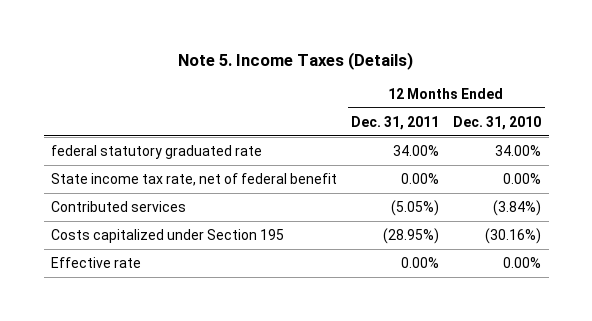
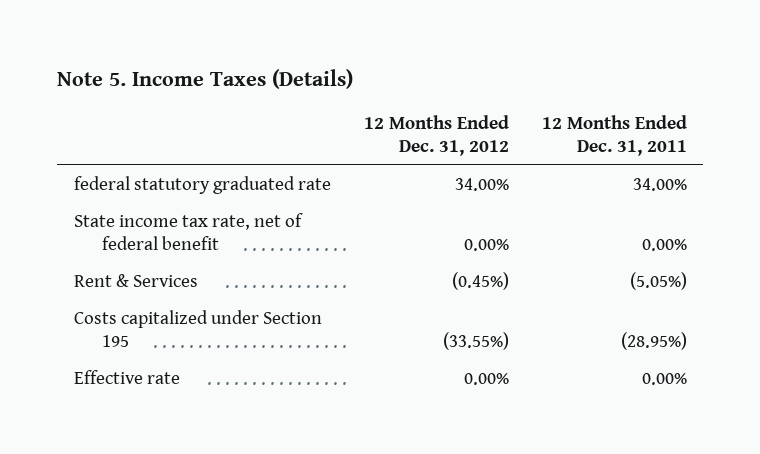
- | 12 Months Ended Dec. 31, 2011 | 12 Months Ended Dec. 31, 2010
+ | 12 Months Ended Dec. 31, 2012 | 12 Months Ended Dec. 31, 2011
- Contributed services | (5.05%) | (3.84%)
+ Rent & Services | (0.45%) | (5.05%)

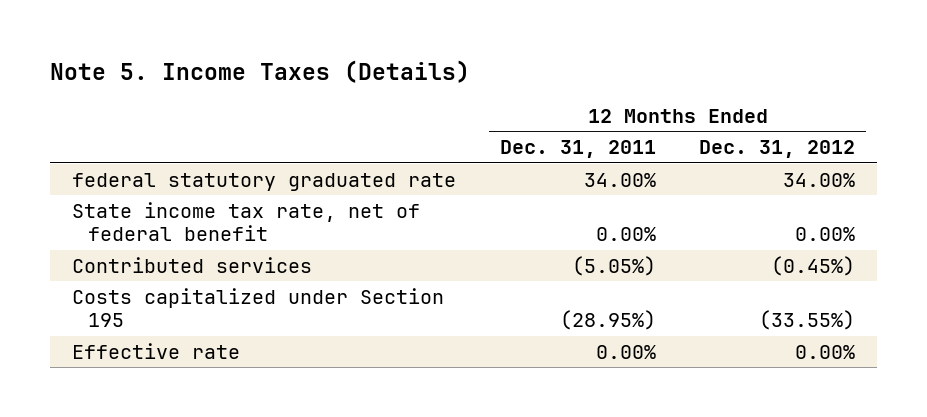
- | 12 Months Ended Dec. 31, 2012 | 12 Months Ended Dec. 31, 2011
+ | 12 Months Ended Dec. 31, 2011 | 12 Months Ended Dec. 31, 2012
- Rent & Services | (0.45%) | (5.05%)
+ Contributed services | (5.05%) | (0.45%)

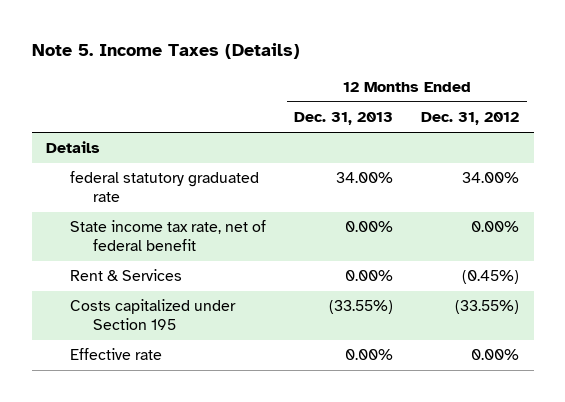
- | 12 Months Ended Dec. 31, 2011 | 12 Months Ended Dec. 31, 2012
+ | 12 Months Ended Dec. 31, 2013 | 12 Months Ended Dec. 31, 2012
+ Details
- Contributed services | (5.05%) | (0.45%)
+ Rent & Services | 0.00% | (0.45%)

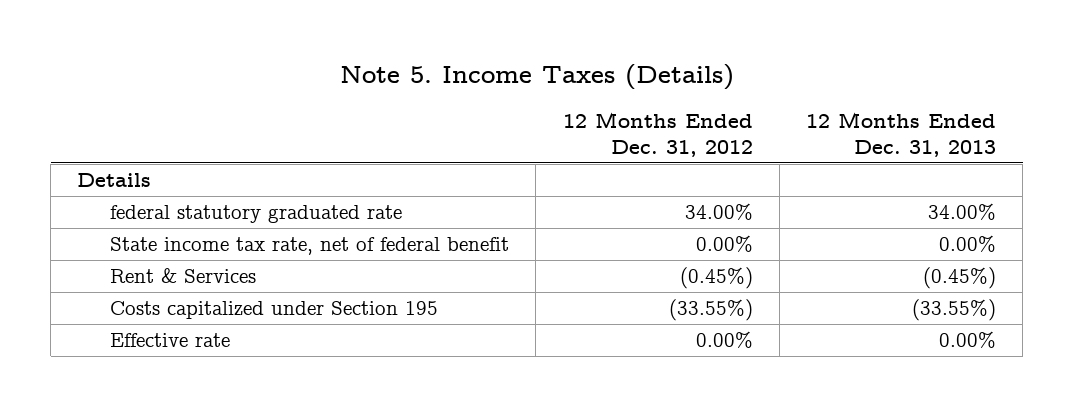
- | 12 Months Ended Dec. 31, 2013 | 12 Months Ended Dec. 31, 2012
+ | 12 Months Ended Dec. 31, 2012 | 12 Months Ended Dec. 31, 2013
- Rent & Services | 0.00% | (0.45%)
+ Rent & Services | (0.45%) | (0.45%)

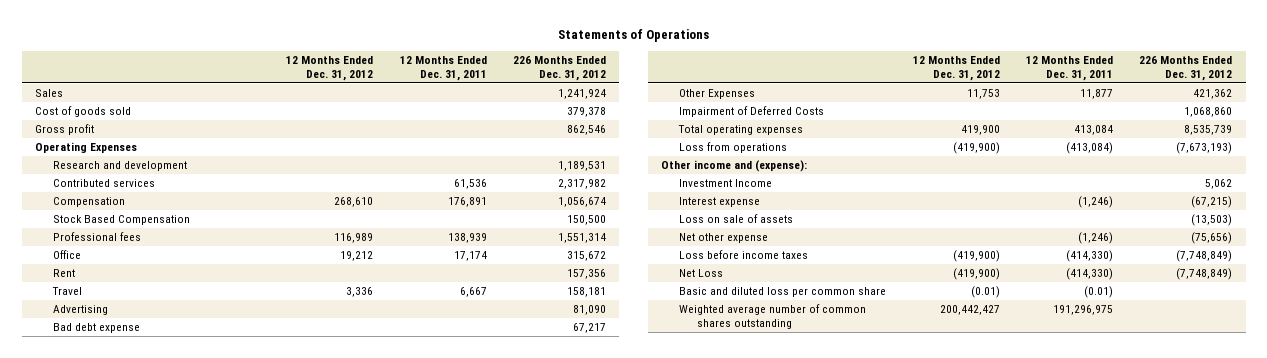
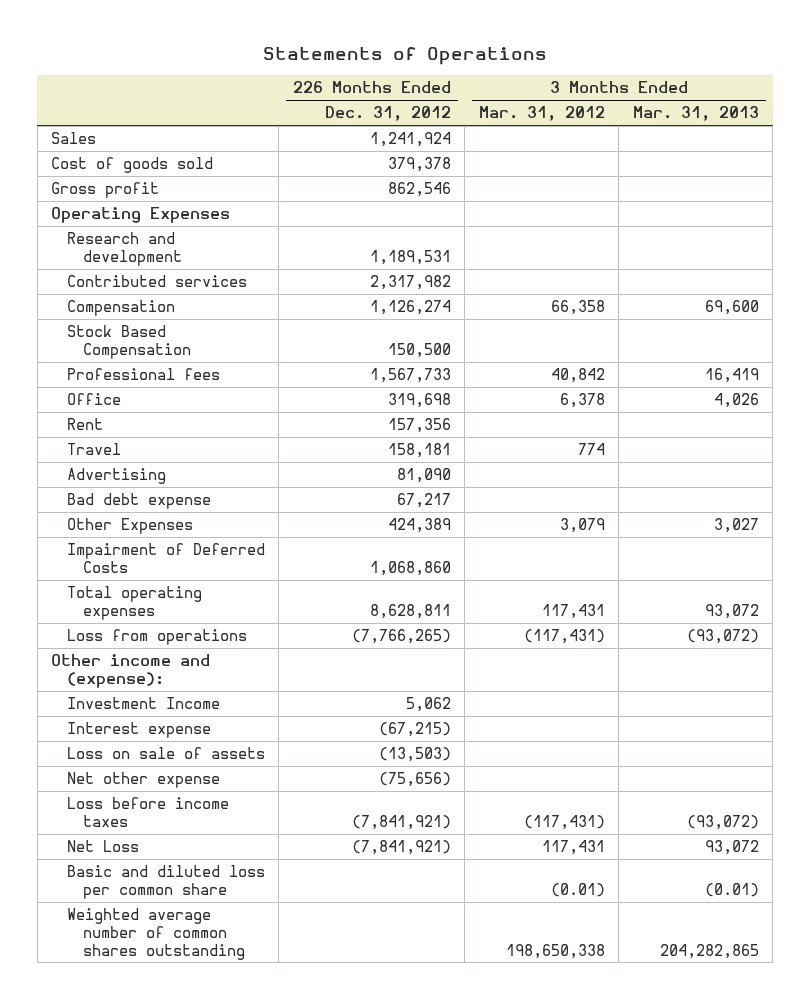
- | 12 Months Ended Dec. 31, 2012 | 12 Months Ended Dec. 31, 2011 | 226 Months Ended Dec. 31, 2012
+ | 226 Months Ended Dec. 31, 2012 | 3 Months Ended Mar. 31, 2012 | 3 Months Ended Mar. 31, 2013
- Compensation | 268,610 | 176,891 | 1,056,674
+ Compensation | 1,126,274 | 66,358 | 69,600
- Professional fees | 116,989 | 138,939 | 1,551,314
- Office | 19,212 | 17,174 | 315,672
+ Professional fees | 1,567,733 | 40,842 | 16,419
+ Office | 319,698 | 6,378 | 4,026
- Other Expenses | 11,753 | 11,877 | 421,362
+ Other Expenses | 424,389 | 3,079 | 3,027
- Total operating expenses | 419,900 | 413,084 | 8,535,739
- Loss from operations | (419,900) | (413,084) | (7,673,193)
+ Total operating expenses | 8,628,811 | 117,431 | 93,072
+ Loss from operations | (7,766,265) | (117,431) | (93,072)
- Loss before income taxes | (419,900) | (414,330) | (7,748,849)
- Net Loss | (419,900) | (414,330) | (7,748,849)
+ Loss before income taxes | (7,841,921) | (117,431) | (93,072)
+ Net Loss | (7,841,921) | 117,431 | 93,072

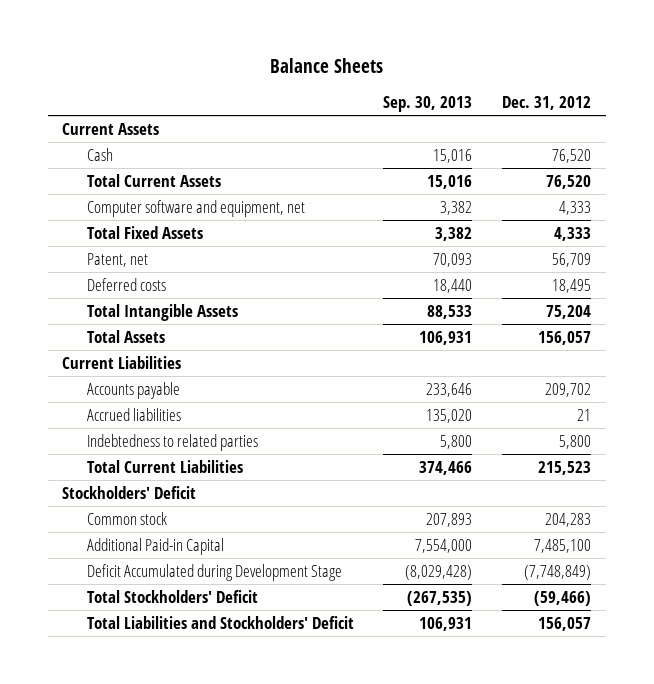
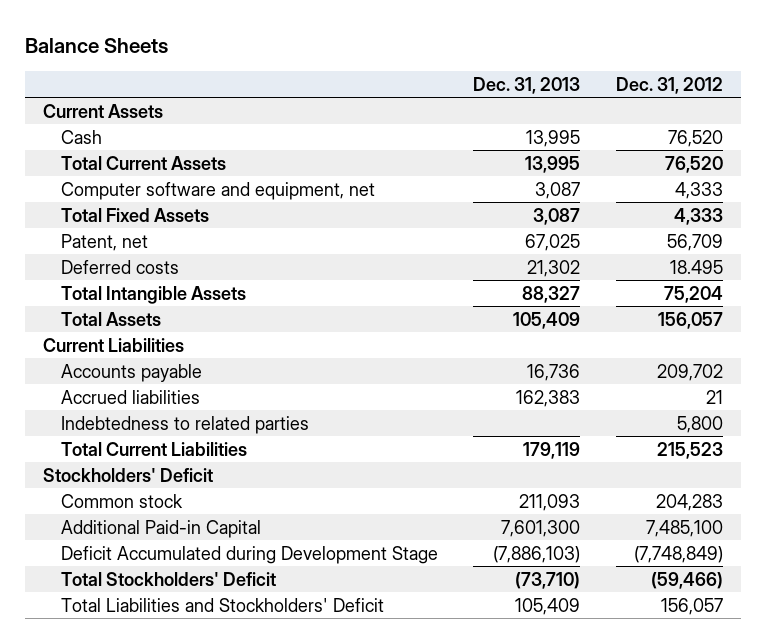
- | Sep. 30, 2013 | Dec. 31, 2012
+ | Dec. 31, 2013 | Dec. 31, 2012
- Deferred costs | 18,440 | 18,495
+ Deferred costs | 21,302 | 18.495

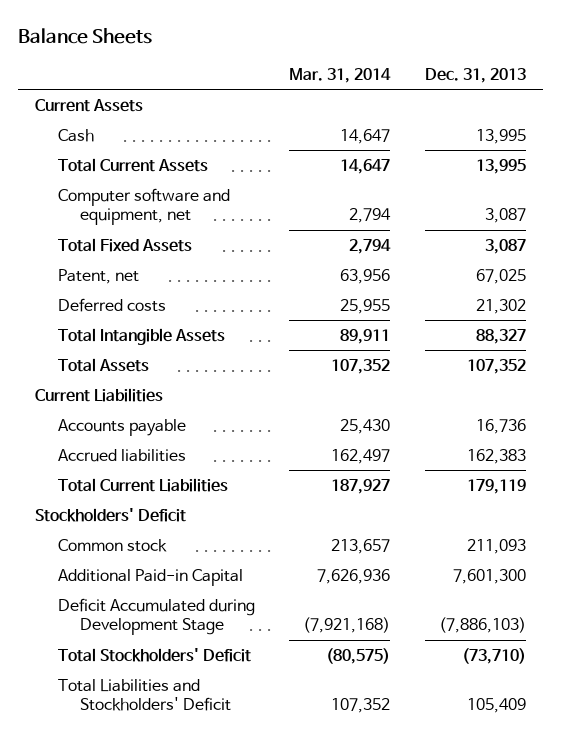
- | Dec. 31, 2013 | Dec. 31, 2012
+ | Mar. 31, 2014 | Dec. 31, 2013
- Total Assets | 105,409 | 156,057
+ Total Assets | 107,352 | 107,352
- Indebtedness to related parties | | 5,800

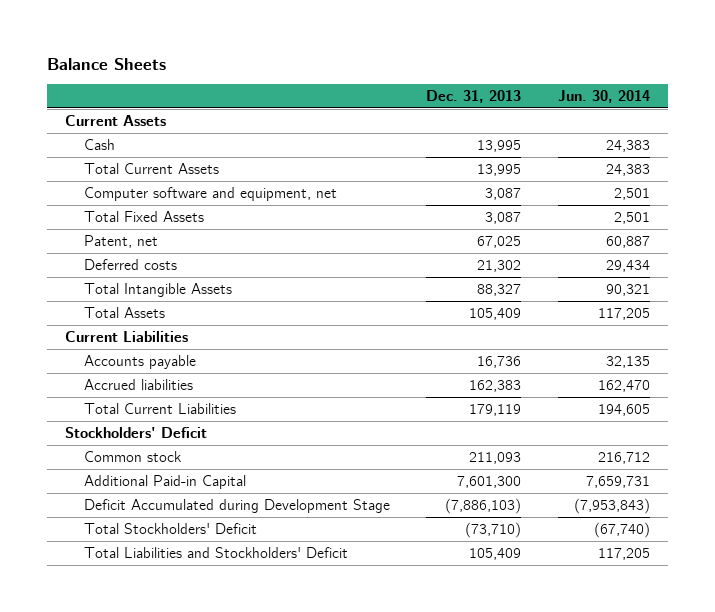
- | Mar. 31, 2014 | Dec. 31, 2013
+ | Dec. 31, 2013 | Jun. 30, 2014
- Total Assets | 107,352 | 107,352
+ Total Assets | 105,409 | 117,205

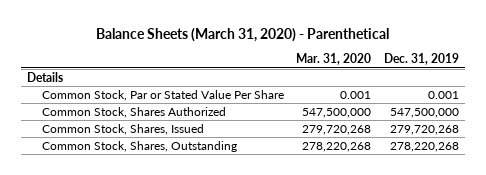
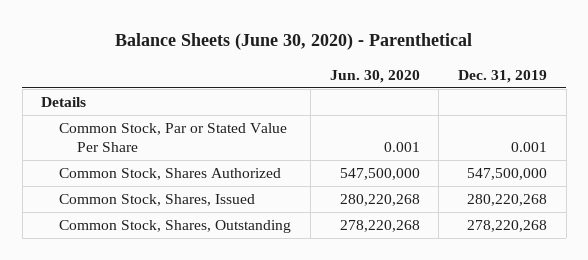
- Balance Sheets (March 31, 2020) - Parenthetical
+ Balance Sheets (June 30, 2020) - Parenthetical
- | Mar. 31, 2020 | Dec. 31, 2019
+ | Jun. 30, 2020 | Dec. 31, 2019
- Common Stock, Shares, Issued | 279,720,268 | 279,720,268
+ Common Stock, Shares, Issued | 280,220,268 | 280,220,268

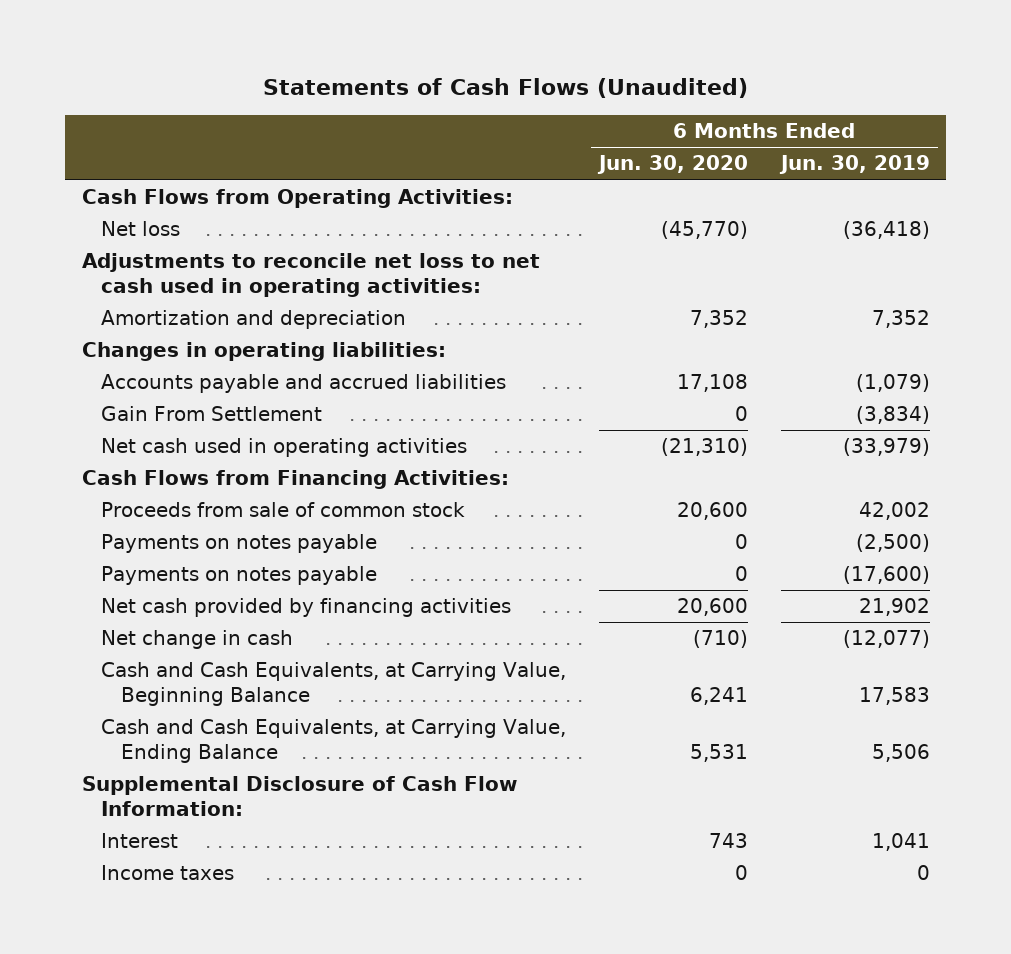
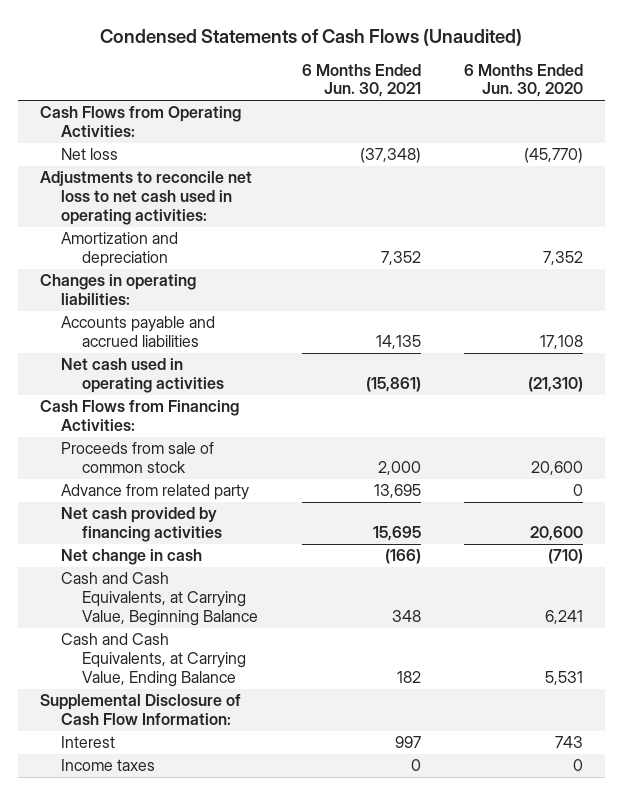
- Statements of Cash Flows (Unaudited)
+ Condensed Statements of Cash Flows (Unaudited)
- | 6 Months Ended Jun. 30, 2020 | 6 Months Ended Jun. 30, 2019
+ | 6 Months Ended Jun. 30, 2021 | 6 Months Ended Jun. 30, 2020
- Gain From Settlement | 0 | (3,834)
- Payments on notes payable | 0 | (2,500)
- Payments on notes payable | 0 | (17,600)
+ Advance from related party | 13,695 | 0

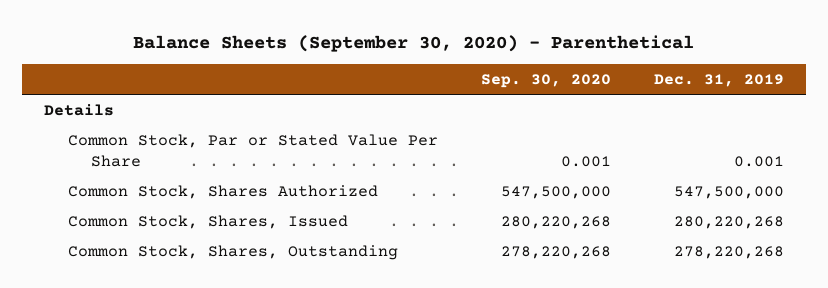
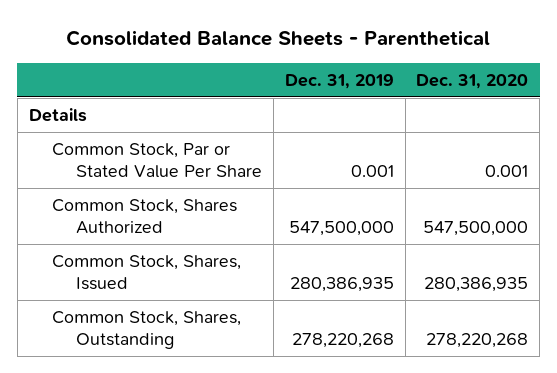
- Balance Sheets (September 30, 2020) - Parenthetical
+ Consolidated Balance Sheets - Parenthetical
- | Sep. 30, 2020 | Dec. 31, 2019
+ | Dec. 31, 2019 | Dec. 31, 2020
- Common Stock, Shares, Issued | 280,220,268 | 280,220,268
+ Common Stock, Shares, Issued | 280,386,935 | 280,386,935

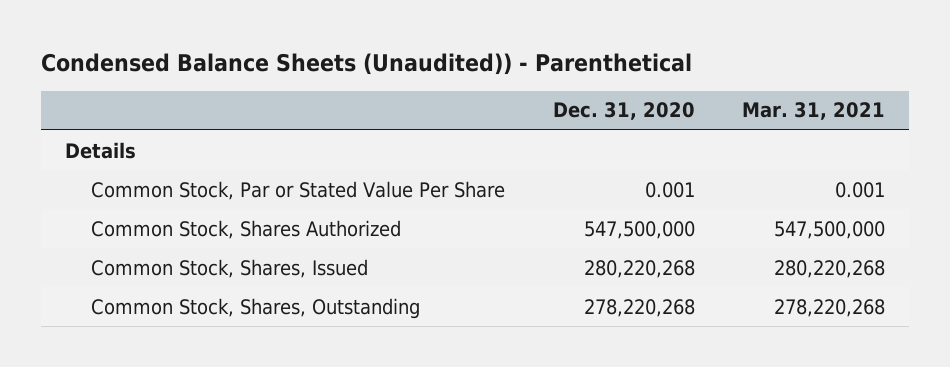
- Consolidated Balance Sheets - Parenthetical
+ Condensed Balance Sheets (Unaudited)) - Parenthetical
- | Dec. 31, 2019 | Dec. 31, 2020
+ | Dec. 31, 2020 | Mar. 31, 2021
- Common Stock, Shares, Issued | 280,386,935 | 280,386,935
+ Common Stock, Shares, Issued | 280,220,268 | 280,220,268

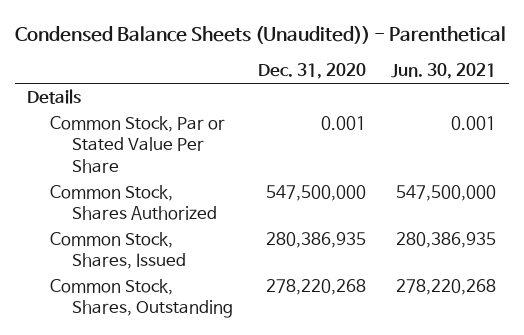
- | Dec. 31, 2020 | Mar. 31, 2021
+ | Dec. 31, 2020 | Jun. 30, 2021
- Common Stock, Shares, Issued | 280,220,268 | 280,220,268
+ Common Stock, Shares, Issued | 280,386,935 | 280,386,935

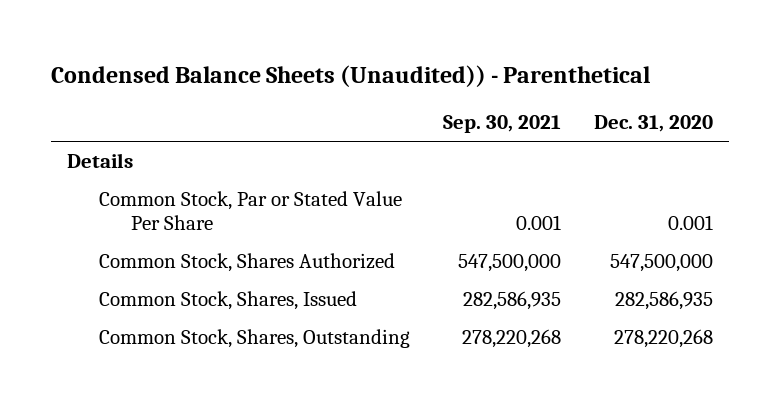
- | Dec. 31, 2020 | Jun. 30, 2021
+ | Sep. 30, 2021 | Dec. 31, 2020
- Common Stock, Shares, Issued | 280,386,935 | 280,386,935
+ Common Stock, Shares, Issued | 282,586,935 | 282,586,935

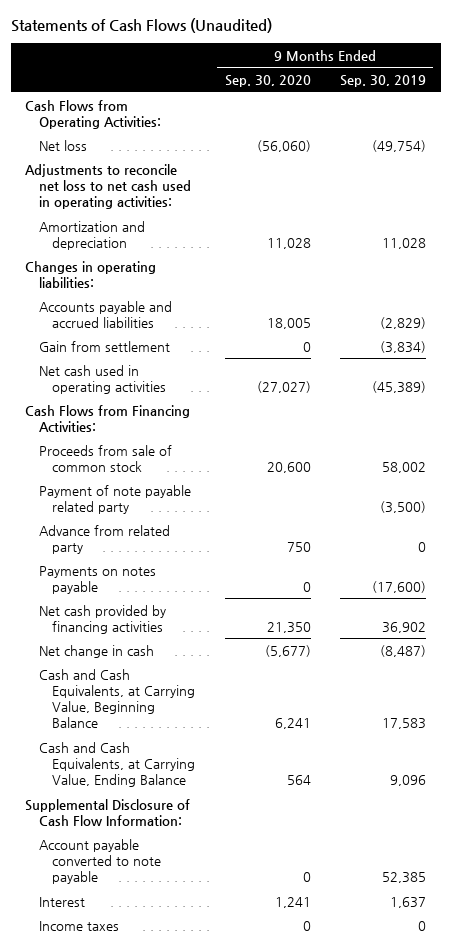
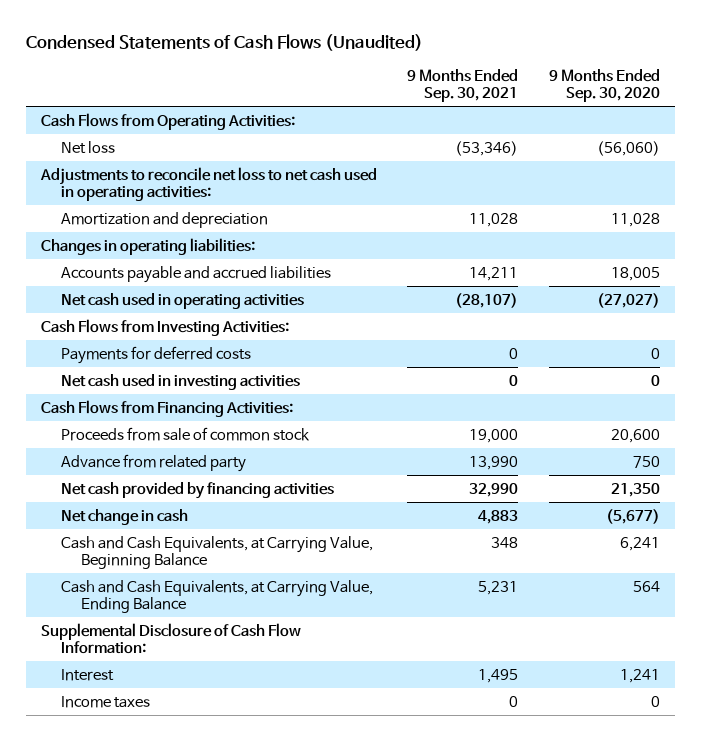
- Statements of Cash Flows (Unaudited)
+ Condensed Statements of Cash Flows (Unaudited)
- | 9 Months Ended Sep. 30, 2020 | 9 Months Ended Sep. 30, 2019
+ | 9 Months Ended Sep. 30, 2021 | 9 Months Ended Sep. 30, 2020
- Gain from settlement | 0 | (3,834)
+ Cash Flows from Investing Activities:
+ Payments for deferred costs | 0 | 0
+ Net cash used in investing activities | 0 | 0
- Payment of note payable related party | | (3,500)
- Payments on notes payable | 0 | (17,600)
- Account payable converted to note payable | 0 | 52,385

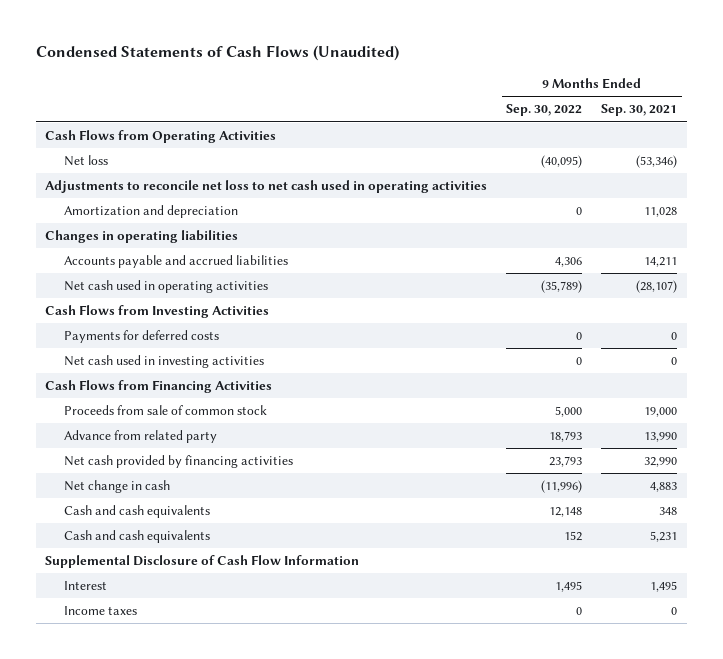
- | 9 Months Ended Sep. 30, 2021 | 9 Months Ended Sep. 30, 2020
+ | 9 Months Ended Sep. 30, 2022 | 9 Months Ended Sep. 30, 2021
- Cash Flows from Operating Activities:
+ Cash Flows from Operating Activities
- Adjustments to reconcile net loss to net cash used in operating activities:
+ Adjustments to reconcile net loss to net cash used in operating activities
- Changes in operating liabilities:
+ Changes in operating liabilities
- Cash Flows from Investing Activities:
+ Cash Flows from Investing Activities
- Cash Flows from Financing Activities:
+ Cash Flows from Financing Activities
- Cash and Cash Equivalents, at Carrying Value, Beginning Balance | 348 | 6,241
- Cash and Cash Equivalents, at Carrying Value, Ending Balance | 5,231 | 564
- Supplemental Disclosure of Cash Flow Information:
+ Cash and cash equivalents | 12,148 | 348
+ Cash and cash equivalents | 152 | 5,231
+ Supplemental Disclosure of Cash Flow Information

